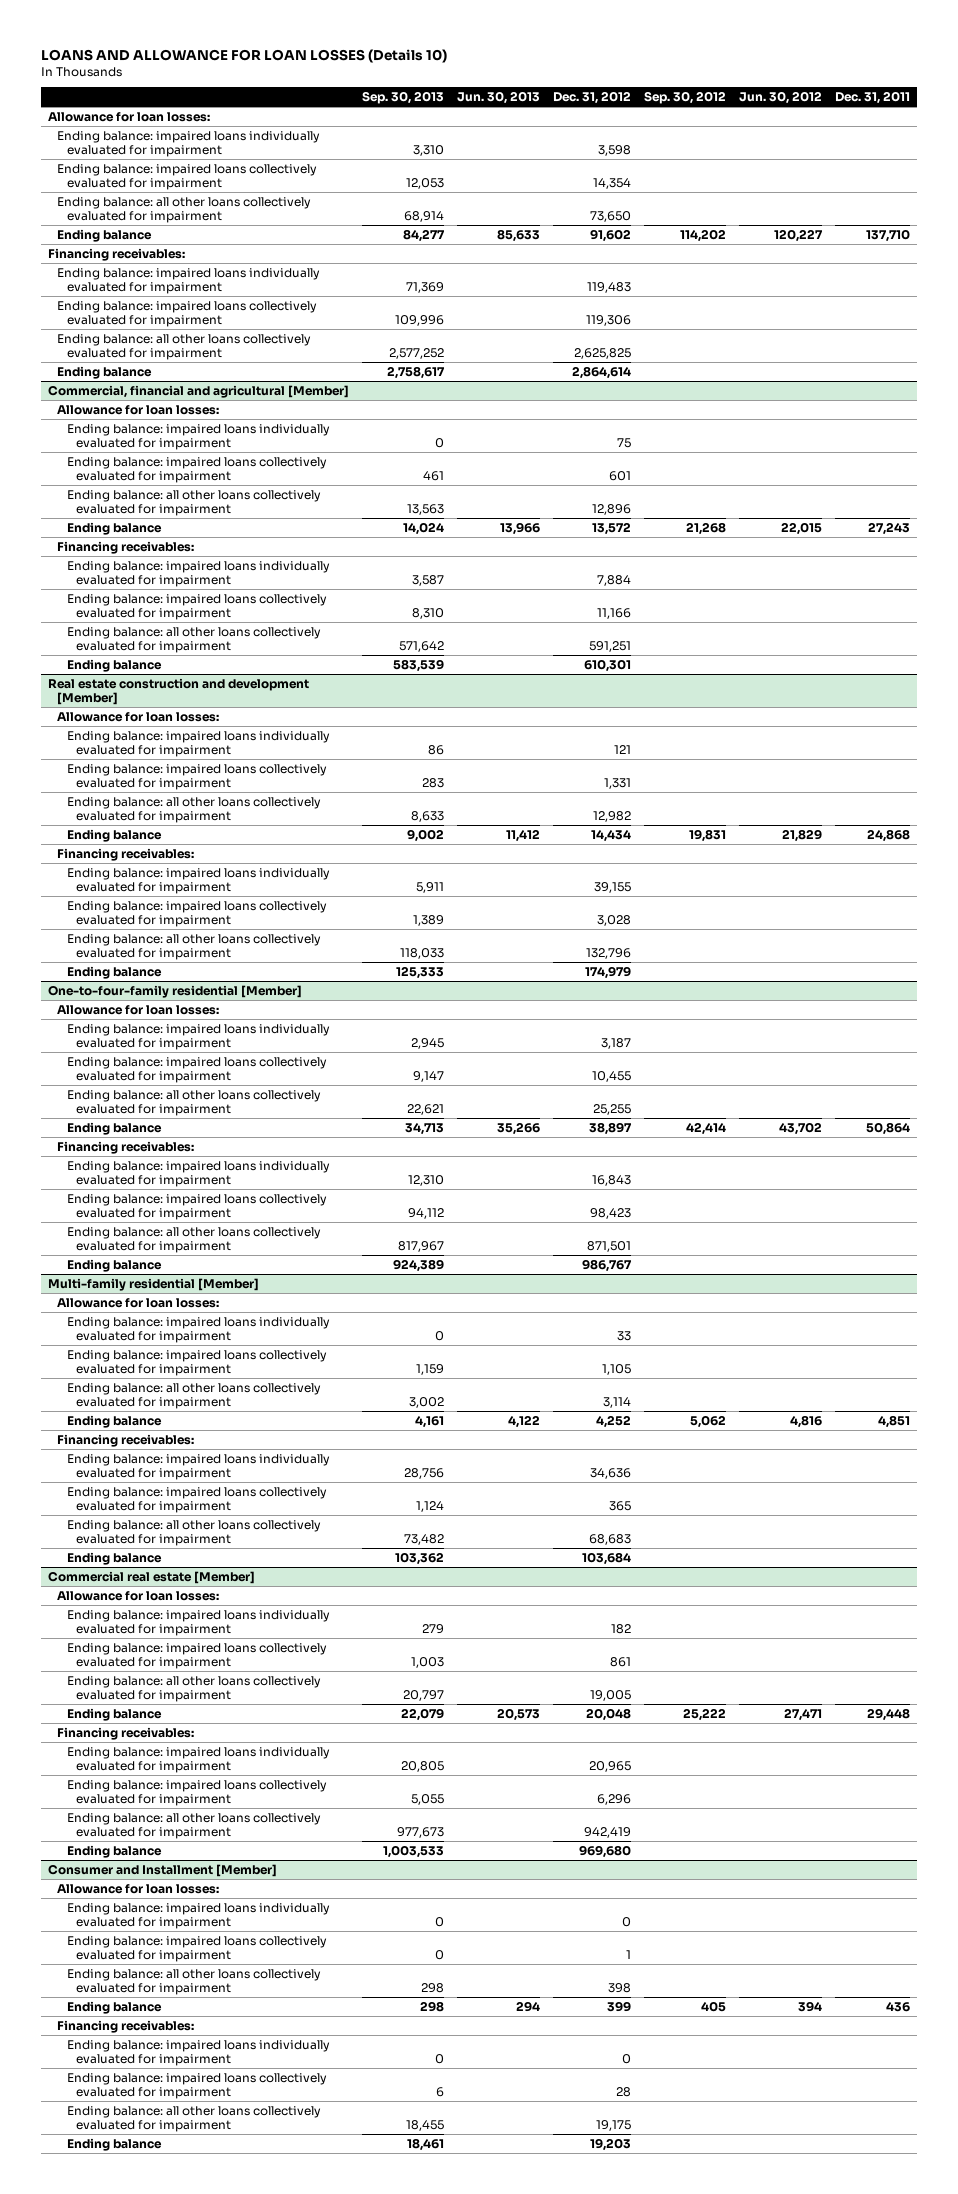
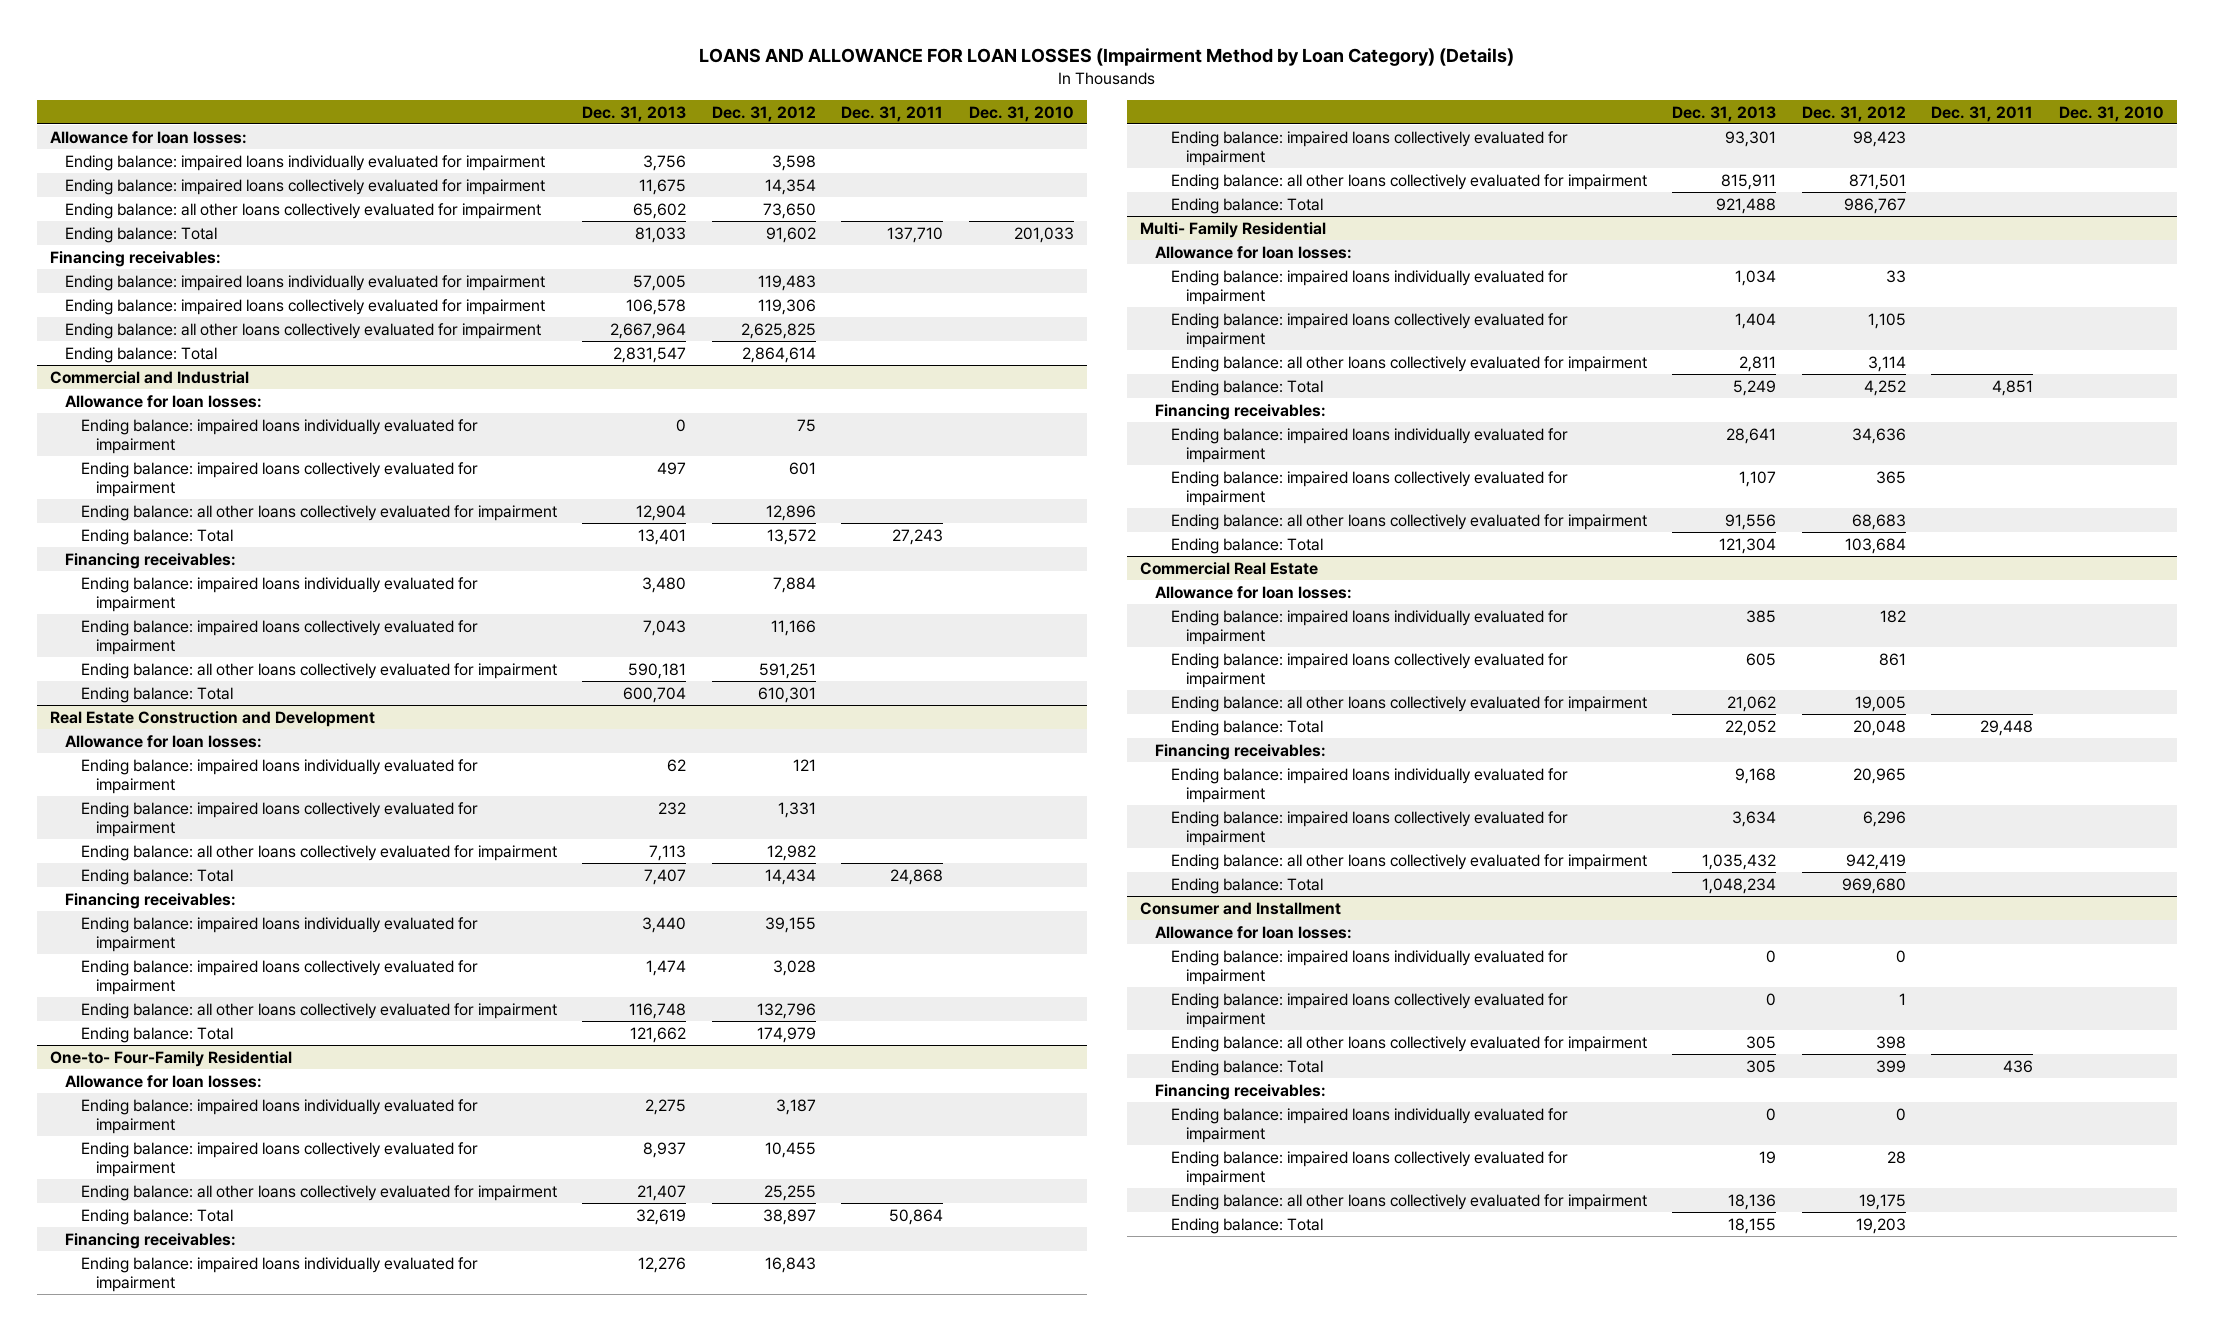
- LOANS AND ALLOWANCE FOR LOAN LOSSES (Details 10)
+ LOANS AND ALLOWANCE FOR LOAN LOSSES (Impairment Method by Loan Category) (Details)
- | Sep. 30, 2013 | Jun. 30, 2013 | Dec. 31, 2012 | Sep. 30, 2012 | Jun. 30, 2012 | Dec. 31, 2011
+ | Dec. 31, 2013 | Dec. 31, 2012 | Dec. 31, 2011 | Dec. 31, 2010
- Ending balance | 84,277 | 85,633 | 91,602 | 114,202 | 120,227 | 137,710
+ Ending balance: Total | 81,033 | 91,602 | 137,710 | 201,033
- Ending balance | 2,758,617 | | 2,864,614 | | |
- Commercial, financial and agricultural [Member]
+ Ending balance: Total | 2,831,547 | 2,864,614 | |
+ Commercial and Industrial
- Ending balance | 14,024 | 13,966 | 13,572 | 21,268 | 22,015 | 27,243
+ Ending balance: Total | 13,401 | 13,572 | 27,243 |
- Ending balance | 583,539 | | 610,301 | | |
- Real estate construction and development [Member]
+ Ending balance: Total | 600,704 | 610,301 | |
+ Real Estate Construction and Development
- Ending balance | 9,002 | 11,412 | 14,434 | 19,831 | 21,829 | 24,868
+ Ending balance: Total | 7,407 | 14,434 | 24,868 |
- Ending balance | 125,333 | | 174,979 | | |
- One-to-four-family residential [Member]
+ Ending balance: Total | 121,662 | 174,979 | |
+ One-to- Four-Family Residential
- Ending balance | 34,713 | 35,266 | 38,897 | 42,414 | 43,702 | 50,864
+ Ending balance: Total | 32,619 | 38,897 | 50,864 |
- Ending balance | 924,389 | | 986,767 | | |
- Multi-family residential [Member]
+ Ending balance: Total | 921,488 | 986,767 | |
+ Multi- Family Residential
- Ending balance | 4,161 | 4,122 | 4,252 | 5,062 | 4,816 | 4,851
+ Ending balance: Total | 5,249 | 4,252 | 4,851 |
- Ending balance | 103,362 | | 103,684 | | |
- Commercial real estate [Member]
+ Ending balance: Total | 121,304 | 103,684 | |
+ Commercial Real Estate
- Ending balance | 22,079 | 20,573 | 20,048 | 25,222 | 27,471 | 29,448
+ Ending balance: Total | 22,052 | 20,048 | 29,448 |
- Ending balance | 1,003,533 | | 969,680 | | |
- Consumer and Installment [Member]
+ Ending balance: Total | 1,048,234 | 969,680 | |
+ Consumer and Installment
- Ending balance | 298 | 294 | 399 | 405 | 394 | 436
+ Ending balance: Total | 305 | 399 | 436 |
- Ending balance | 18,461 | | 19,203 | | |
+ Ending balance: Total | 18,155 | 19,203 | |

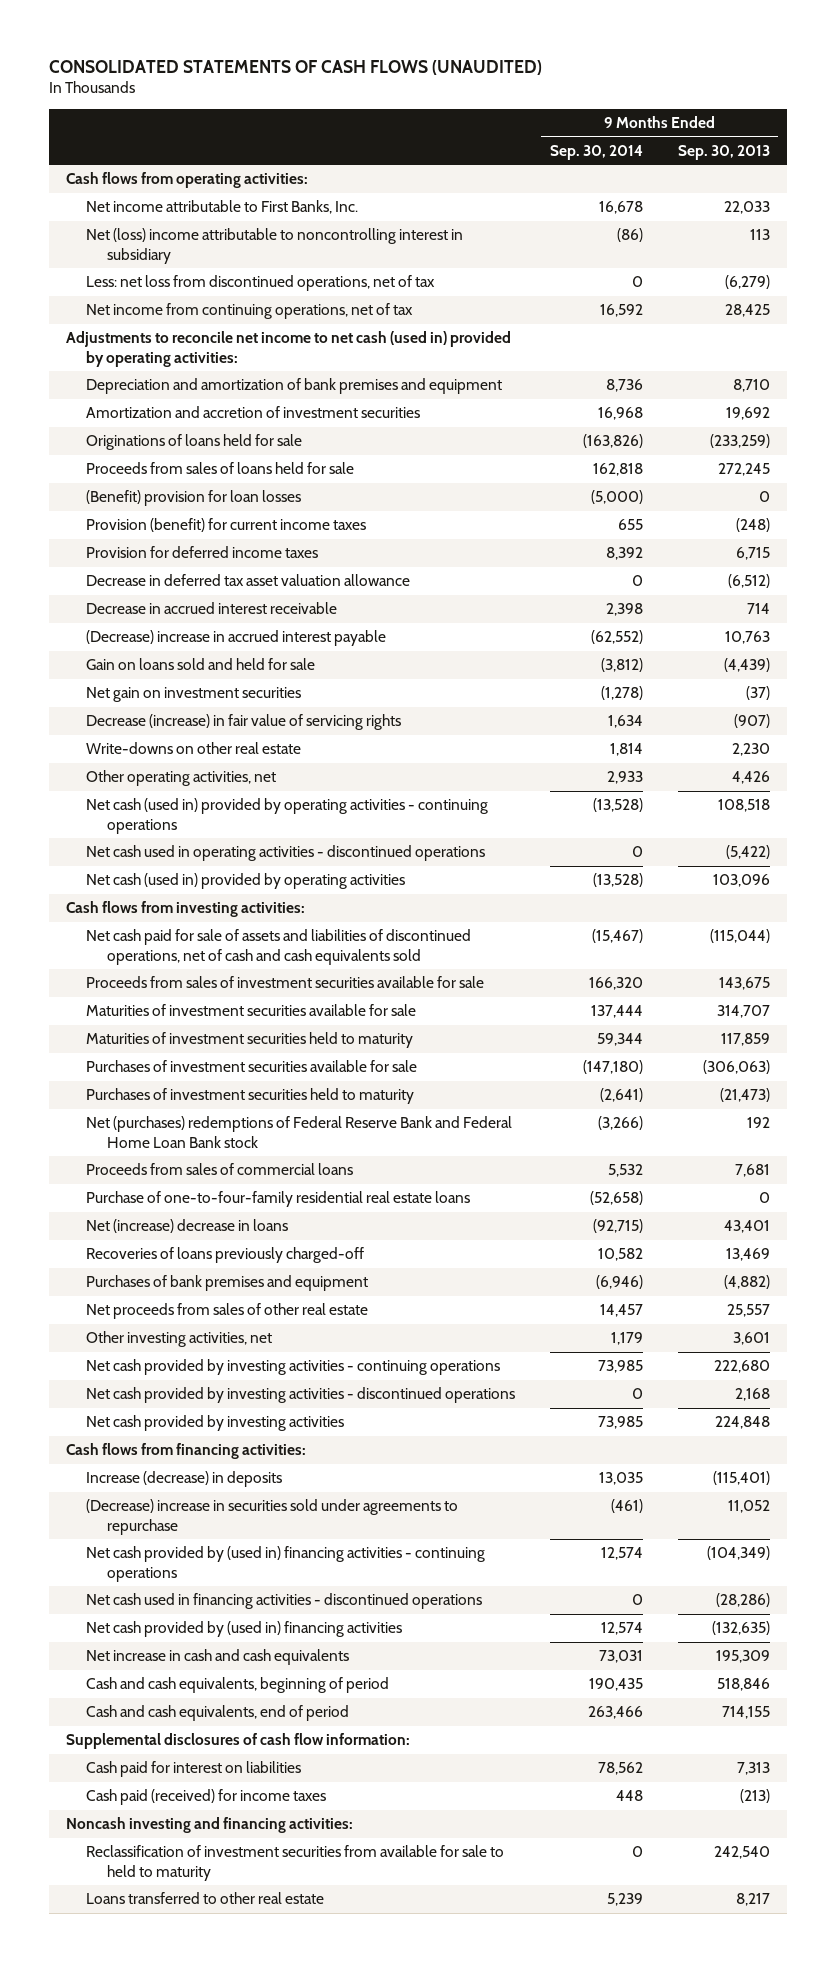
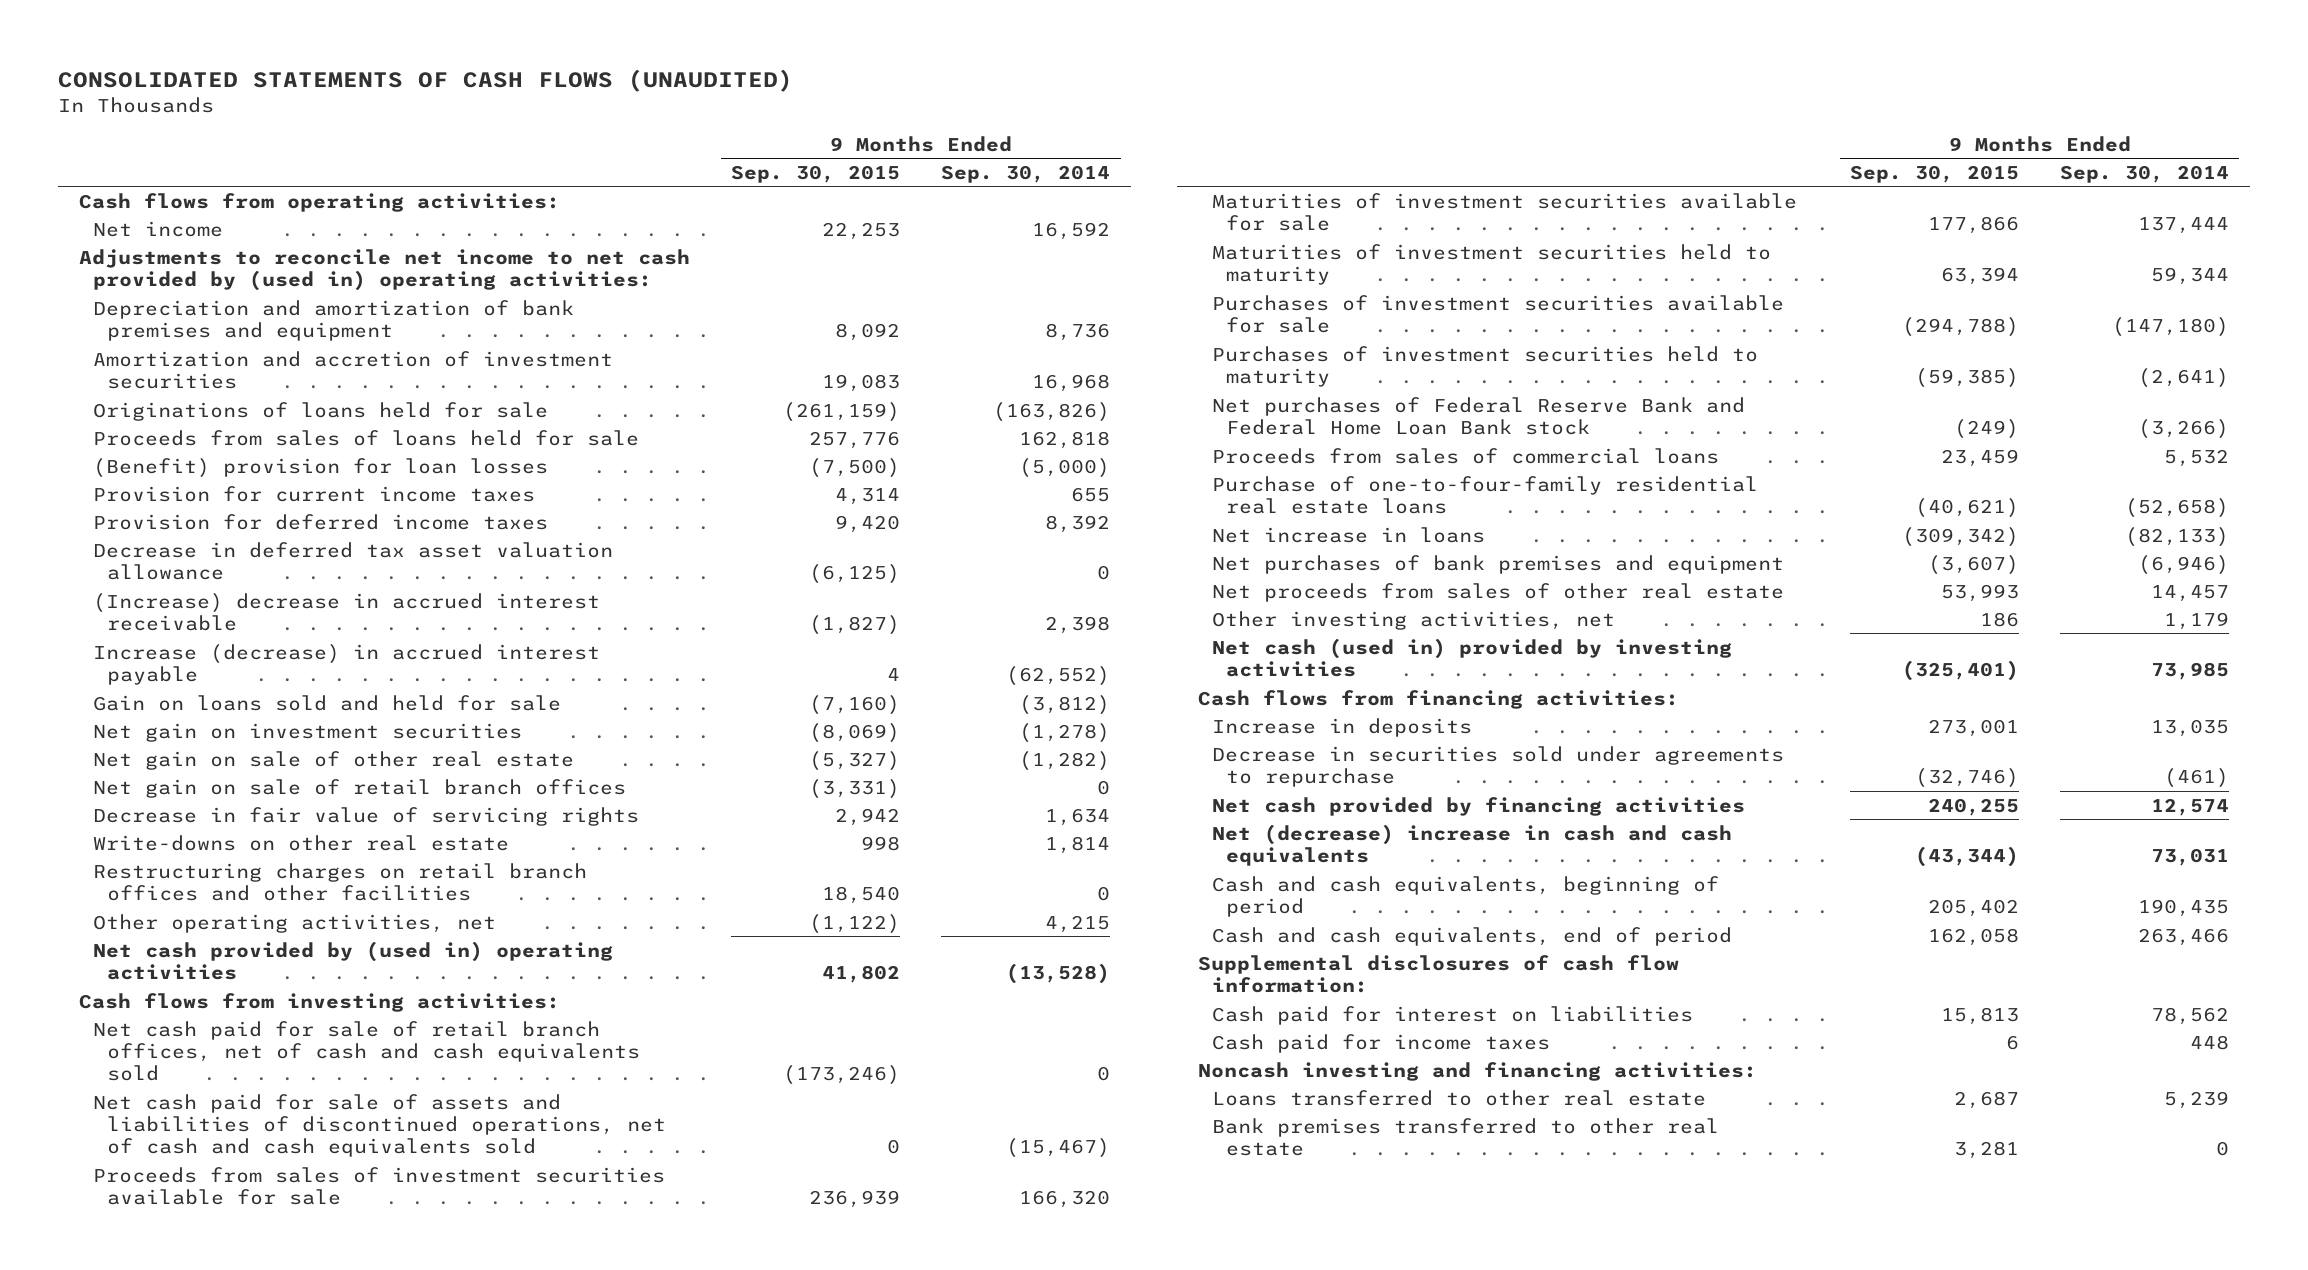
- | 9 Months Ended Sep. 30, 2014 | 9 Months Ended Sep. 30, 2013
+ | 9 Months Ended Sep. 30, 2015 | 9 Months Ended Sep. 30, 2014
- Net income attributable to First Banks, Inc. | 16,678 | 22,033
- Net (loss) income attributable to noncontrolling interest in subsidiary | (86) | 113
- Less: net loss from discontinued operations, net of tax | 0 | (6,279)
- Net income from continuing operations, net of tax | 16,592 | 28,425
- Adjustments to reconcile net income to net cash (used in) provided by operating activities:
+ Net income | 22,253 | 16,592
+ Adjustments to reconcile net income to net cash provided by (used in) operating activities:
- Provision (benefit) for current income taxes | 655 | (248)
+ Provision for current income taxes | 4,314 | 655
- Decrease in accrued interest receivable | 2,398 | 714
- (Decrease) increase in accrued interest payable | (62,552) | 10,763
+ (Increase) decrease in accrued interest receivable | (1,827) | 2,398
+ Increase (decrease) in accrued interest payable | 4 | (62,552)
- Decrease (increase) in fair value of servicing rights | 1,634 | (907)
+ Net gain on sale of other real estate | (5,327) | (1,282)
+ Net gain on sale of retail branch offices | (3,331) | 0
+ Decrease in fair value of servicing rights | 2,942 | 1,634
- Other operating activities, net | 2,933 | 4,426
- Net cash (used in) provided by operating activities - continuing operations | (13,528) | 108,518
- Net cash used in operating activities - discontinued operations | 0 | (5,422)
- Net cash (used in) provided by operating activities | (13,528) | 103,096
+ Restructuring charges on retail branch offices and other facilities | 18,540 | 0
+ Other operating activities, net | (1,122) | 4,215
+ Net cash provided by (used in) operating activities | 41,802 | (13,528)
+ Net cash paid for sale of retail branch offices, net of cash and cash equivalents sold | (173,246) | 0
- Net (purchases) redemptions of Federal Reserve Bank and Federal Home Loan Bank stock | (3,266) | 192
+ Net purchases of Federal Reserve Bank and Federal Home Loan Bank stock | (249) | (3,266)
- Net (increase) decrease in loans | (92,715) | 43,401
- Recoveries of loans previously charged-off | 10,582 | 13,469
- Purchases of bank premises and equipment | (6,946) | (4,882)
+ Net increase in loans | (309,342) | (82,133)
+ Net purchases of bank premises and equipment | (3,607) | (6,946)
- Net cash provided by investing activities - continuing operations | 73,985 | 222,680
- Net cash provided by investing activities - discontinued operations | 0 | 2,168
- Net cash provided by investing activities | 73,985 | 224,848
+ Net cash (used in) provided by investing activities | (325,401) | 73,985
- Increase (decrease) in deposits | 13,035 | (115,401)
- (Decrease) increase in securities sold under agreements to repurchase | (461) | 11,052
- Net cash provided by (used in) financing activities - continuing operations | 12,574 | (104,349)
- Net cash used in financing activities - discontinued operations | 0 | (28,286)
- Net cash provided by (used in) financing activities | 12,574 | (132,635)
- Net increase in cash and cash equivalents | 73,031 | 195,309
+ Increase in deposits | 273,001 | 13,035
+ Decrease in securities sold under agreements to repurchase | (32,746) | (461)
+ Net cash provided by financing activities | 240,255 | 12,574
+ Net (decrease) increase in cash and cash equivalents | (43,344) | 73,031
- Cash paid (received) for income taxes | 448 | (213)
+ Cash paid for income taxes | 6 | 448
- Reclassification of investment securities from available for sale to held to maturity | 0 | 242,540
+ Bank premises transferred to other real estate | 3,281 | 0

